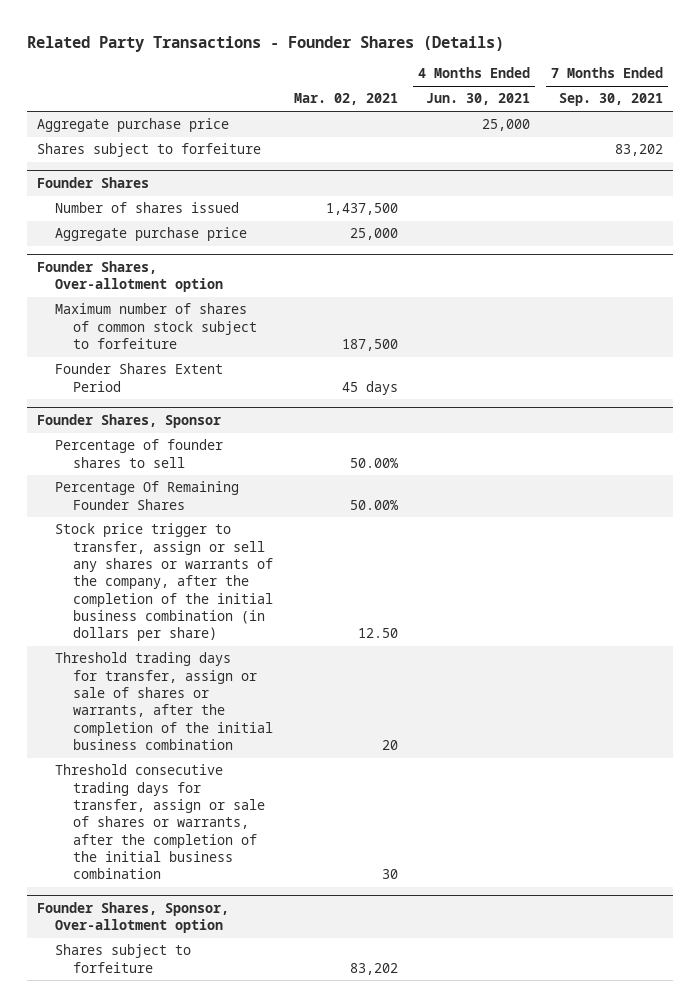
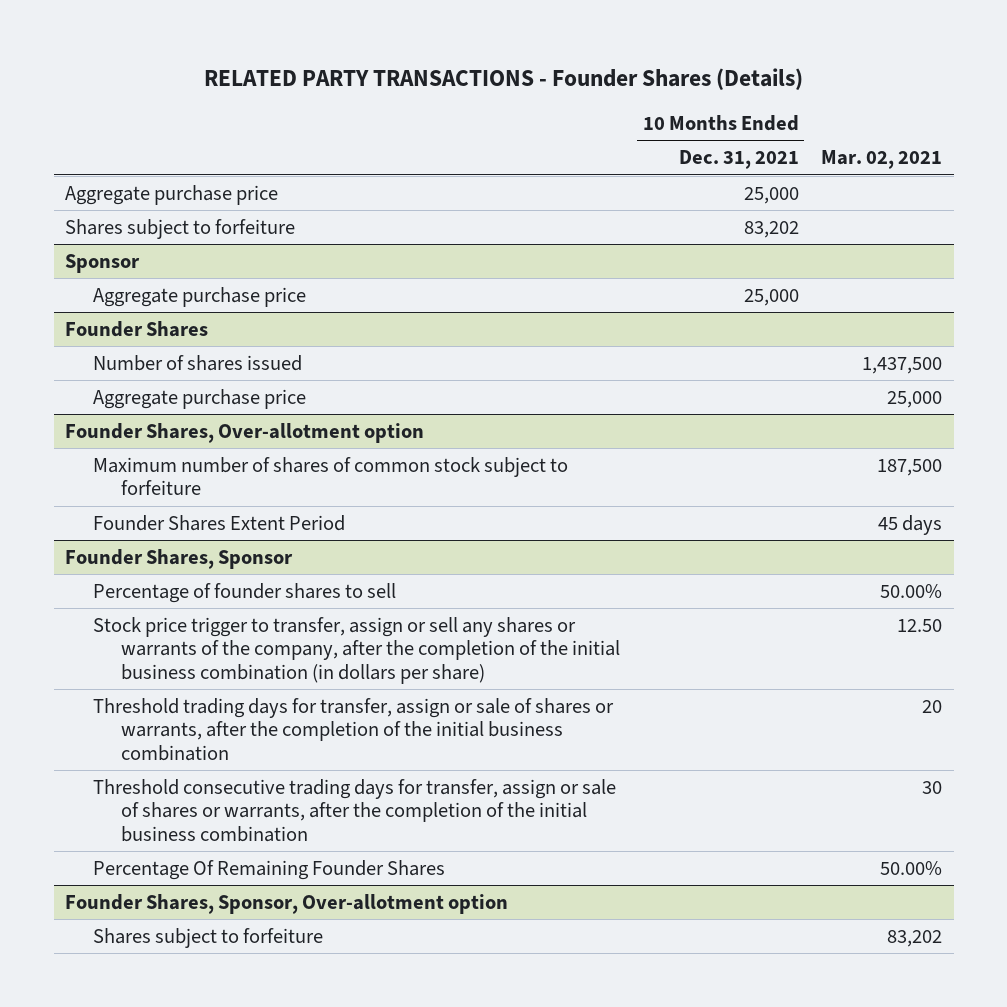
- Related Party Transactions - Founder Shares (Details)
+ RELATED PARTY TRANSACTIONS - Founder Shares (Details)
- | Mar. 02, 2021 | 4 Months Ended Jun. 30, 2021 | 7 Months Ended Sep. 30, 2021
+ | 10 Months Ended Dec. 31, 2021 | Mar. 02, 2021
+ Sponsor
+ Aggregate purchase price | 25,000 |
@ Founder Shares, Sponsor
moved down: Percentage Of Remaining Founder Shares | | 50.00%

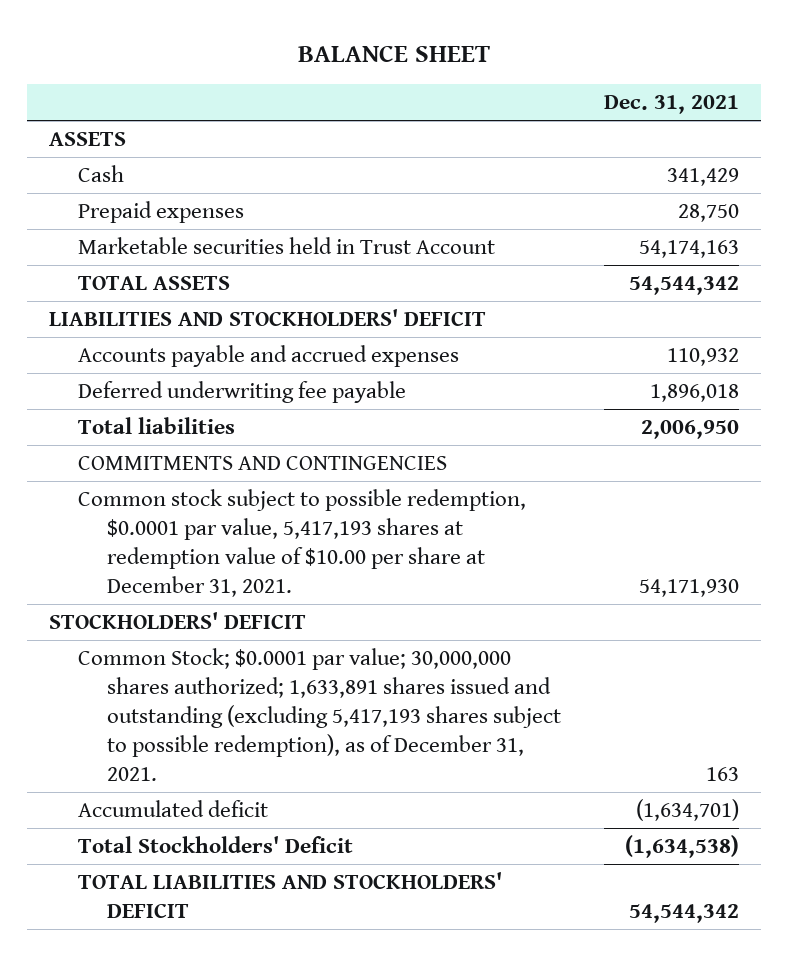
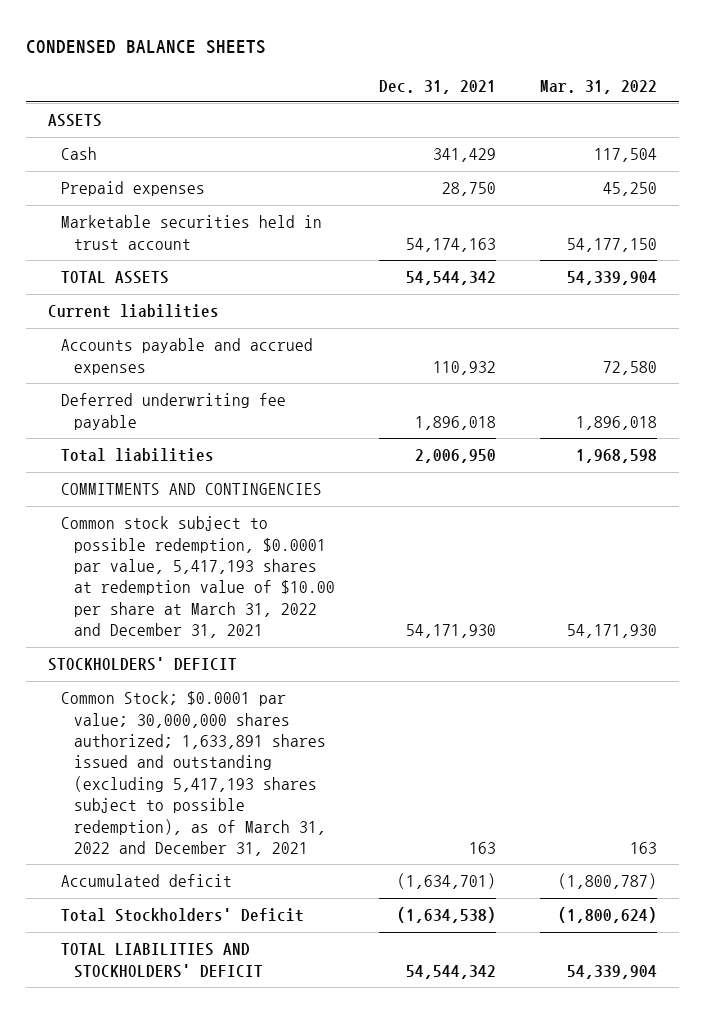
- BALANCE SHEET
+ CONDENSED BALANCE SHEETS
- | Dec. 31, 2021
+ | Dec. 31, 2021 | Mar. 31, 2022
- Marketable securities held in Trust Account | 54,174,163
+ Marketable securities held in trust account | 54,174,163 | 54,177,150
- LIABILITIES AND STOCKHOLDERS' DEFICIT
+ Current liabilities
- Common stock subject to possible redemption, $0.0001 par value, 5,417,193 shares at redemption value of $10.00 per share at December 31, 2021. | 54,171,930
+ Common stock subject to possible redemption, $0.0001 par value, 5,417,193 shares at redemption value of $10.00 per share at March 31, 2022 and December 31, 2021 | 54,171,930 | 54,171,930
- Common Stock; $0.0001 par value; 30,000,000 shares authorized; 1,633,891 shares issued and outstanding (excluding 5,417,193 shares subject to possible redemption), as of December 31, 2021. | 163
+ Common Stock; $0.0001 par value; 30,000,000 shares authorized; 1,633,891 shares issued and outstanding (excluding 5,417,193 shares subject to possible redemption), as of March 31, 2022 and December 31, 2021 | 163 | 163

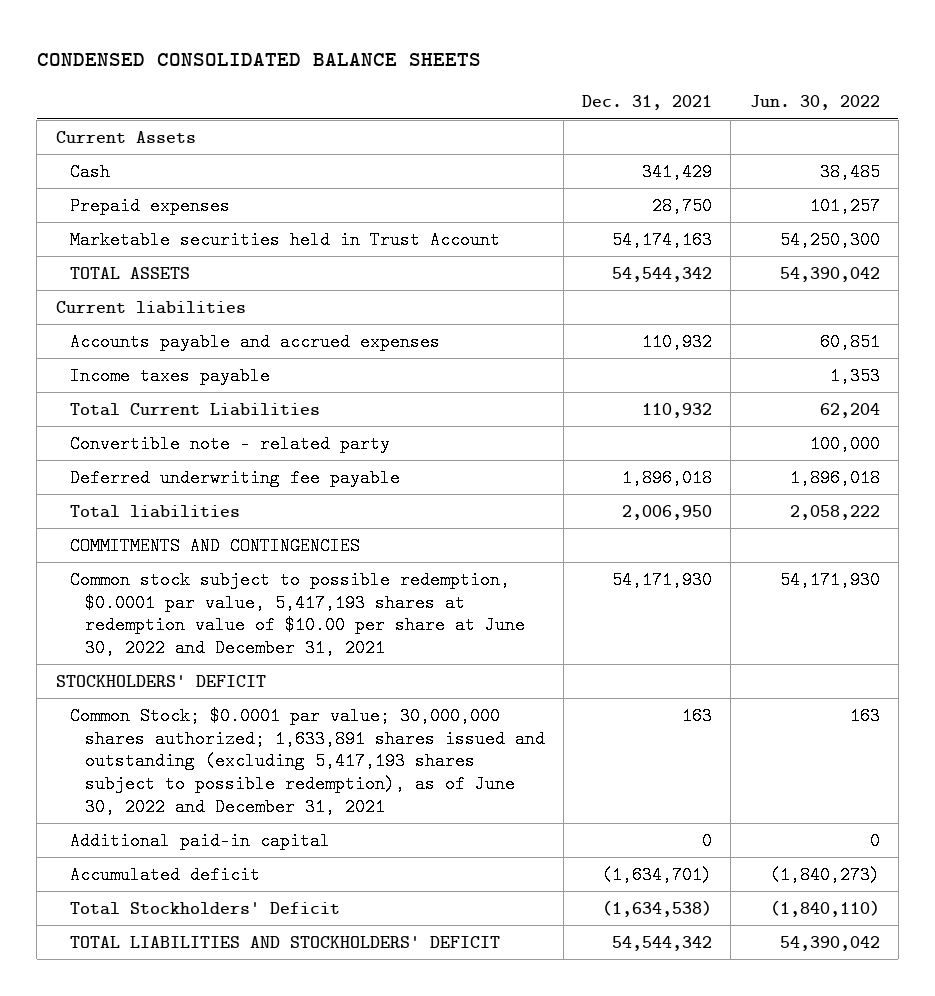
- CONDENSED BALANCE SHEETS
+ CONDENSED CONSOLIDATED BALANCE SHEETS
- | Dec. 31, 2021 | Mar. 31, 2022
+ | Dec. 31, 2021 | Jun. 30, 2022
- ASSETS
+ Current Assets
- Marketable securities held in trust account | 54,174,163 | 54,177,150
+ Marketable securities held in Trust Account | 54,174,163 | 54,250,300
+ Income taxes payable | | 1,353
+ Total Current Liabilities | 110,932 | 62,204
+ Convertible note - related party | | 100,000
- Common stock subject to possible redemption, $0.0001 par value, 5,417,193 shares at redemption value of $10.00 per share at March 31, 2022 and December 31, 2021 | 54,171,930 | 54,171,930
+ Common stock subject to possible redemption, $0.0001 par value, 5,417,193 shares at redemption value of $10.00 per share at June 30, 2022 and December 31, 2021 | 54,171,930 | 54,171,930
- Common Stock; $0.0001 par value; 30,000,000 shares authorized; 1,633,891 shares issued and outstanding (excluding 5,417,193 shares subject to possible redemption), as of March 31, 2022 and December 31, 2021 | 163 | 163
+ Common Stock; $0.0001 par value; 30,000,000 shares authorized; 1,633,891 shares issued and outstanding (excluding 5,417,193 shares subject to possible redemption), as of June 30, 2022 and December 31, 2021 | 163 | 163
+ Additional paid-in capital | 0 | 0

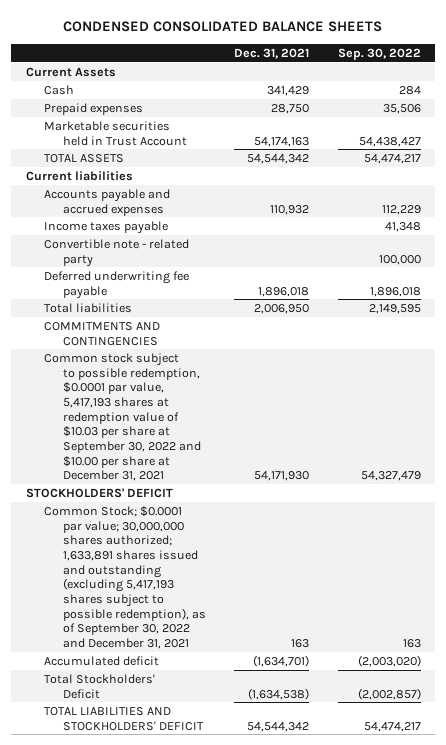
- | Dec. 31, 2021 | Jun. 30, 2022
+ | Dec. 31, 2021 | Sep. 30, 2022
- Total Current Liabilities | 110,932 | 62,204
- Common stock subject to possible redemption, $0.0001 par value, 5,417,193 shares at redemption value of $10.00 per share at June 30, 2022 and December 31, 2021 | 54,171,930 | 54,171,930
+ Common stock subject to possible redemption, $0.0001 par value, 5,417,193 shares at redemption value of $10.03 per share at September 30, 2022 and $10.00 per share at December 31, 2021 | 54,171,930 | 54,327,479
- Common Stock; $0.0001 par value; 30,000,000 shares authorized; 1,633,891 shares issued and outstanding (excluding 5,417,193 shares subject to possible redemption), as of June 30, 2022 and December 31, 2021 | 163 | 163
- Additional paid-in capital | 0 | 0
+ Common Stock; $0.0001 par value; 30,000,000 shares authorized; 1,633,891 shares issued and outstanding (excluding 5,417,193 shares subject to possible redemption), as of September 30, 2022 and December 31, 2021 | 163 | 163

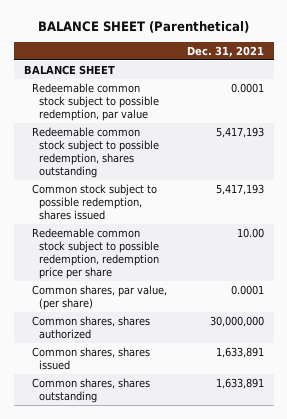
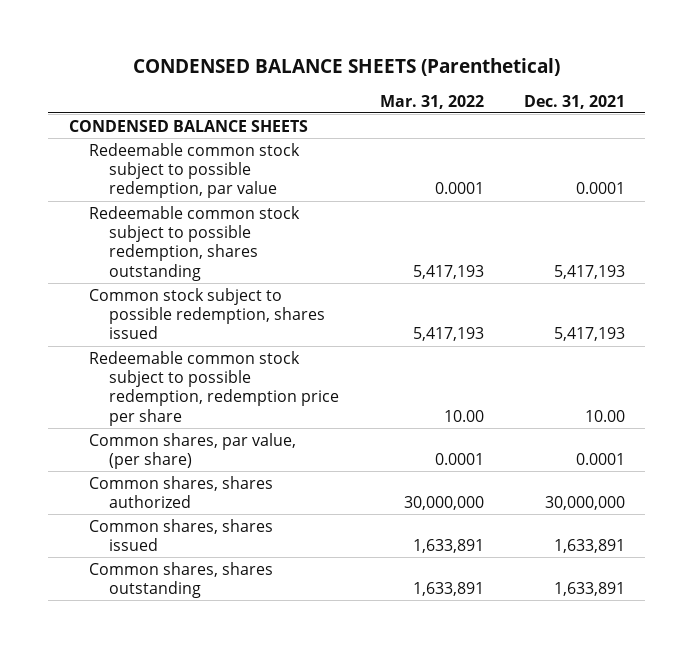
- BALANCE SHEET (Parenthetical)
+ CONDENSED BALANCE SHEETS (Parenthetical)
- | Dec. 31, 2021
+ | Mar. 31, 2022 | Dec. 31, 2021
- BALANCE SHEET
+ CONDENSED BALANCE SHEETS

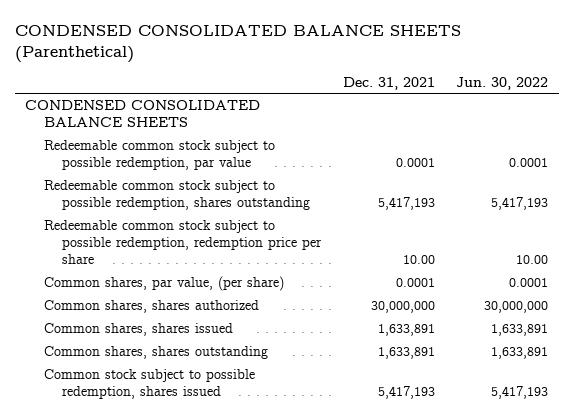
- CONDENSED BALANCE SHEETS (Parenthetical)
+ CONDENSED CONSOLIDATED BALANCE SHEETS (Parenthetical)
- | Mar. 31, 2022 | Dec. 31, 2021
+ | Dec. 31, 2021 | Jun. 30, 2022
- CONDENSED BALANCE SHEETS
+ CONDENSED CONSOLIDATED BALANCE SHEETS
moved down: Common stock subject to possible redemption, shares issued | 5,417,193 | 5,417,193

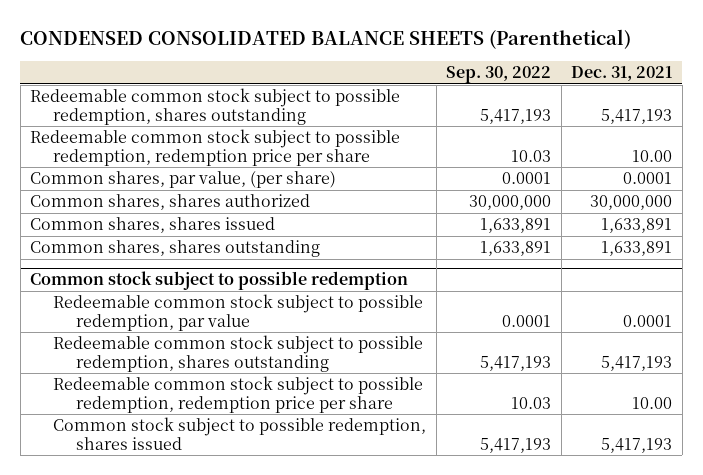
- | Dec. 31, 2021 | Jun. 30, 2022
+ | Sep. 30, 2022 | Dec. 31, 2021
- CONDENSED CONSOLIDATED BALANCE SHEETS
- Redeemable common stock subject to possible redemption, par value | 0.0001 | 0.0001
+ Common stock subject to possible redemption
+ Redeemable common stock subject to possible redemption, par value | 0.0001 | 0.0001
+ Redeemable common stock subject to possible redemption, shares outstanding | 5,417,193 | 5,417,193
+ Redeemable common stock subject to possible redemption, redemption price per share | 10.03 | 10.00

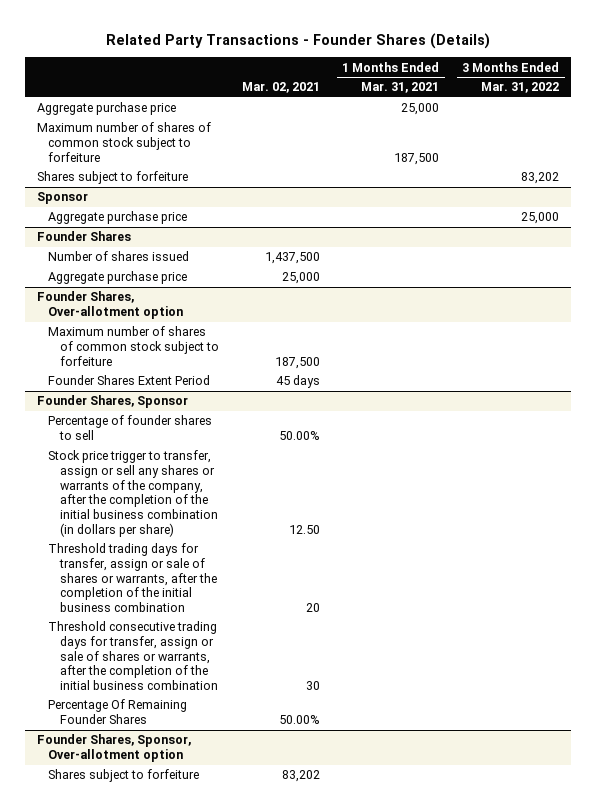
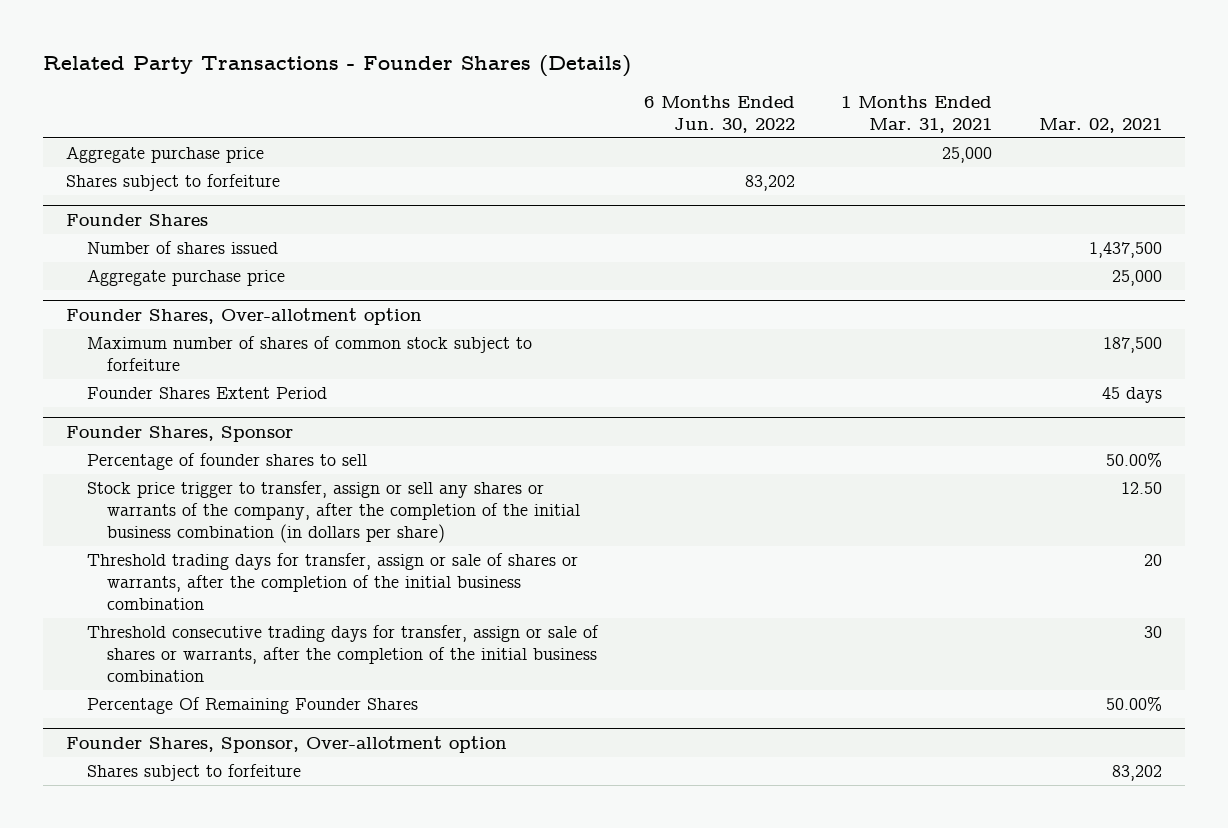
- | Mar. 02, 2021 | 1 Months Ended Mar. 31, 2021 | 3 Months Ended Mar. 31, 2022
+ | 6 Months Ended Jun. 30, 2022 | 1 Months Ended Mar. 31, 2021 | Mar. 02, 2021
- Maximum number of shares of common stock subject to forfeiture | | 187,500 |
- Sponsor
- Aggregate purchase price | | | 25,000

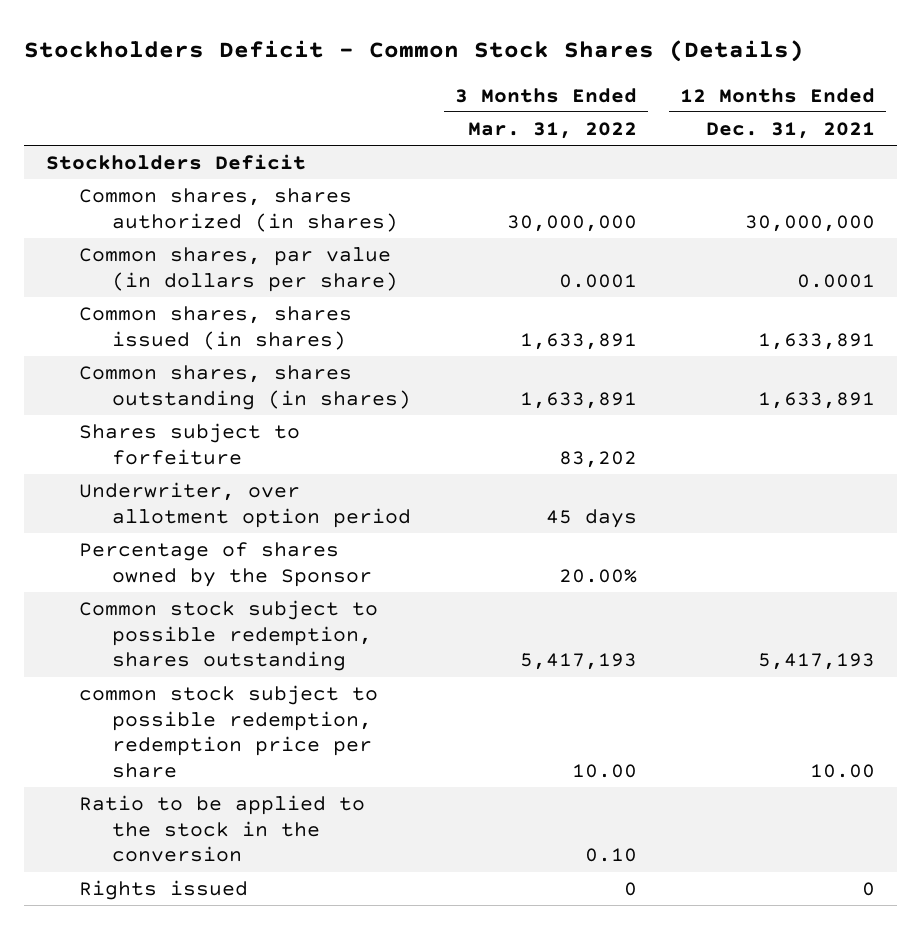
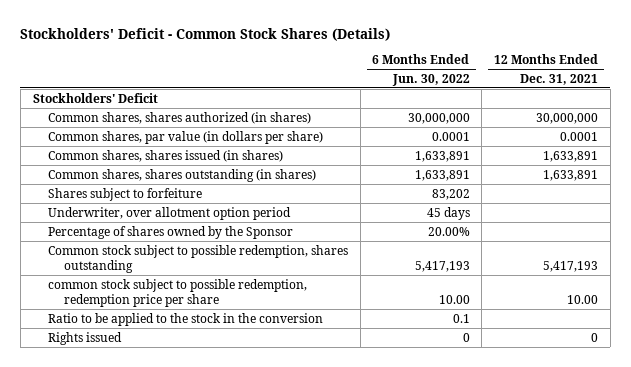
- Stockholders Deficit - Common Stock Shares (Details)
+ Stockholders' Deficit - Common Stock Shares (Details)
- | 3 Months Ended Mar. 31, 2022 | 12 Months Ended Dec. 31, 2021
+ | 6 Months Ended Jun. 30, 2022 | 12 Months Ended Dec. 31, 2021
- Stockholders Deficit
+ Stockholders' Deficit

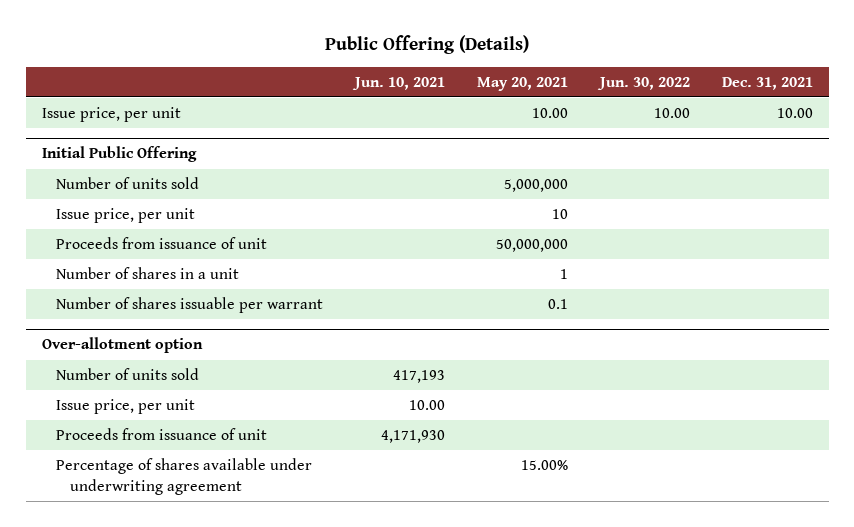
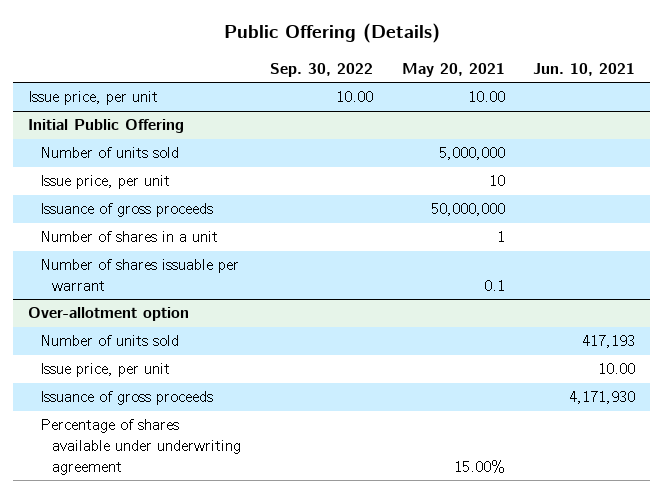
- | Jun. 10, 2021 | May 20, 2021 | Jun. 30, 2022 | Dec. 31, 2021
+ | Sep. 30, 2022 | May 20, 2021 | Jun. 10, 2021
@ Initial Public Offering
- Proceeds from issuance of unit | | 50,000,000 | |
+ Issuance of gross proceeds | | 50,000,000 |
@ Over-allotment option
- Proceeds from issuance of unit | 4,171,930 | | |
+ Issuance of gross proceeds | | | 4,171,930

